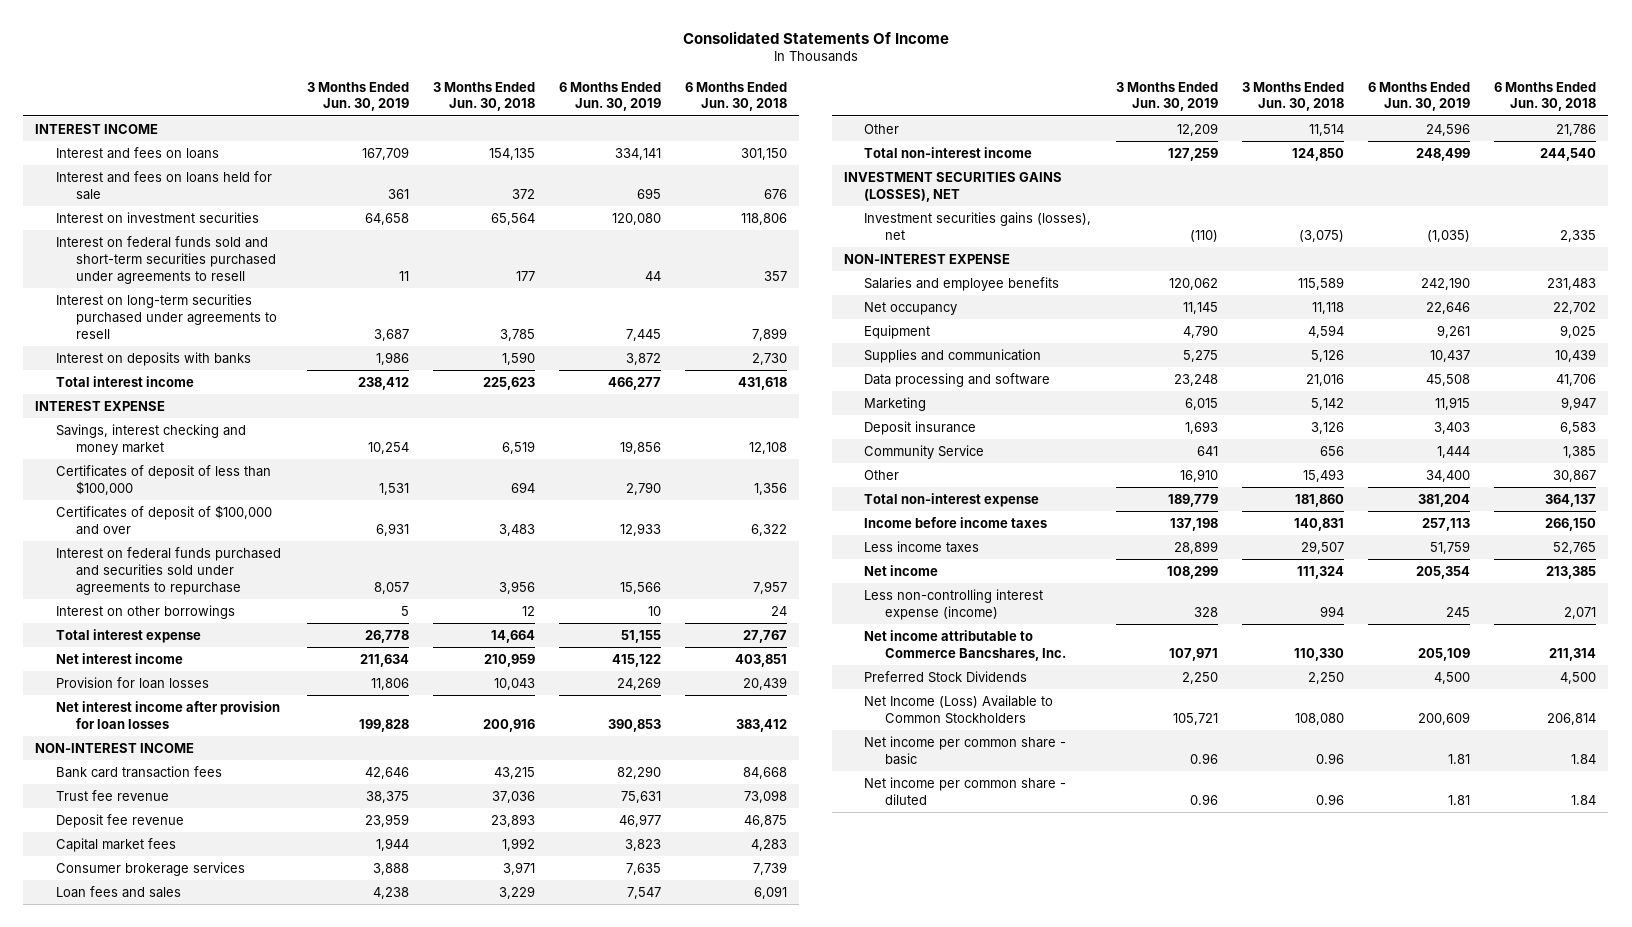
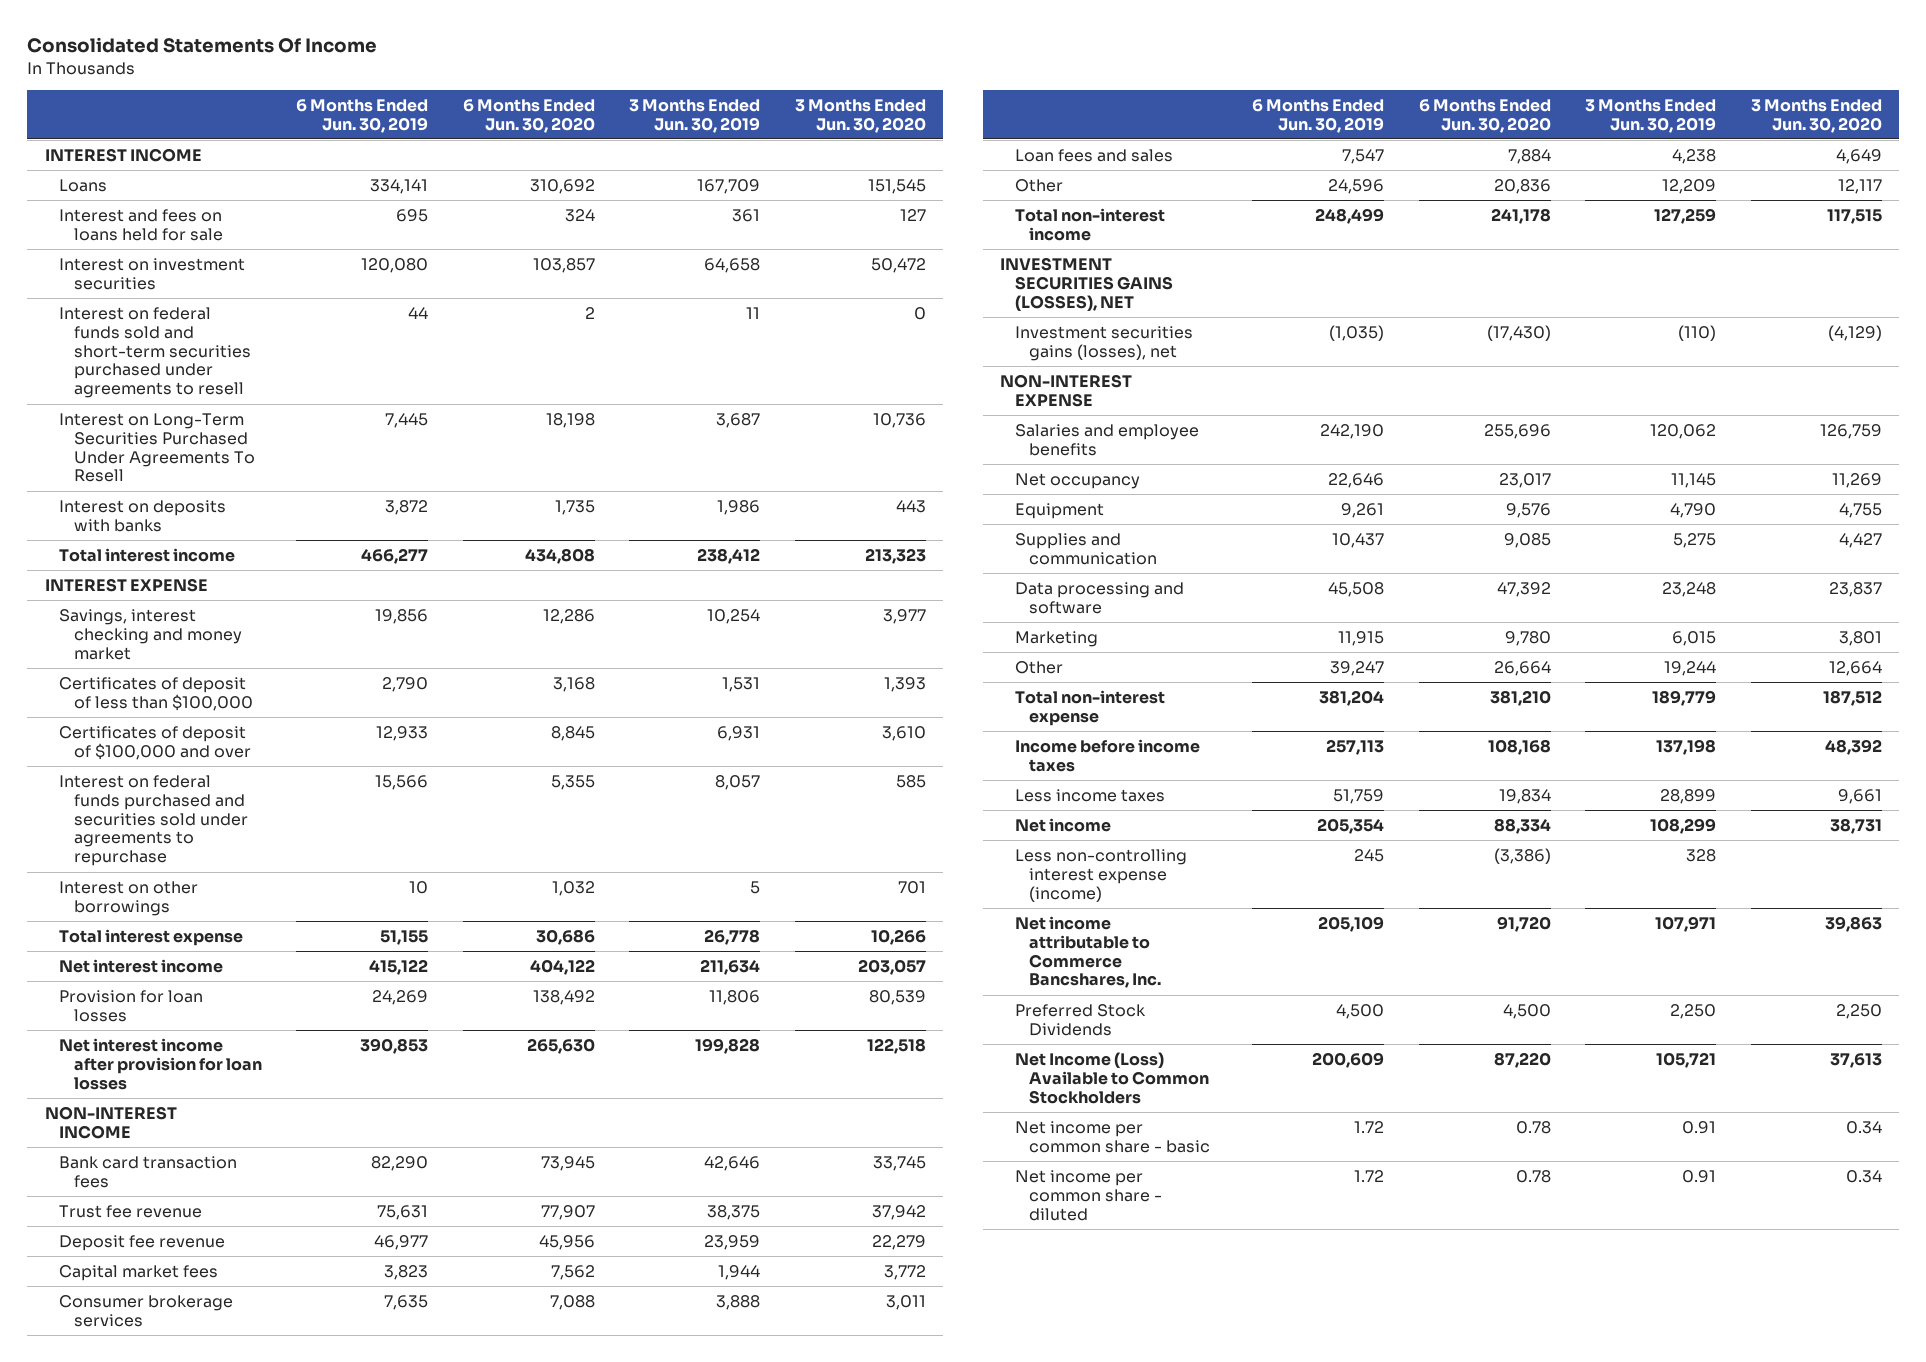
- | 3 Months Ended Jun. 30, 2019 | 3 Months Ended Jun. 30, 2018 | 6 Months Ended Jun. 30, 2019 | 6 Months Ended Jun. 30, 2018
+ | 6 Months Ended Jun. 30, 2019 | 6 Months Ended Jun. 30, 2020 | 3 Months Ended Jun. 30, 2019 | 3 Months Ended Jun. 30, 2020
- Interest and fees on loans | 167,709 | 154,135 | 334,141 | 301,150
+ Loans | 334,141 | 310,692 | 167,709 | 151,545
- Interest on long-term securities purchased under agreements to resell | 3,687 | 3,785 | 7,445 | 7,899
+ Interest on Long-Term Securities Purchased Under Agreements To Resell | 7,445 | 18,198 | 3,687 | 10,736
- Deposit insurance | 1,693 | 3,126 | 3,403 | 6,583
- Community Service | 641 | 656 | 1,444 | 1,385
- Other | 16,910 | 15,493 | 34,400 | 30,867
+ Other | 39,247 | 26,664 | 19,244 | 12,664
- Net income per common share - basic | 0.96 | 0.96 | 1.81 | 1.84
- Net income per common share - diluted | 0.96 | 0.96 | 1.81 | 1.84
+ Net income per common share - basic | 1.72 | 0.78 | 0.91 | 0.34
+ Net income per common share - diluted | 1.72 | 0.78 | 0.91 | 0.34

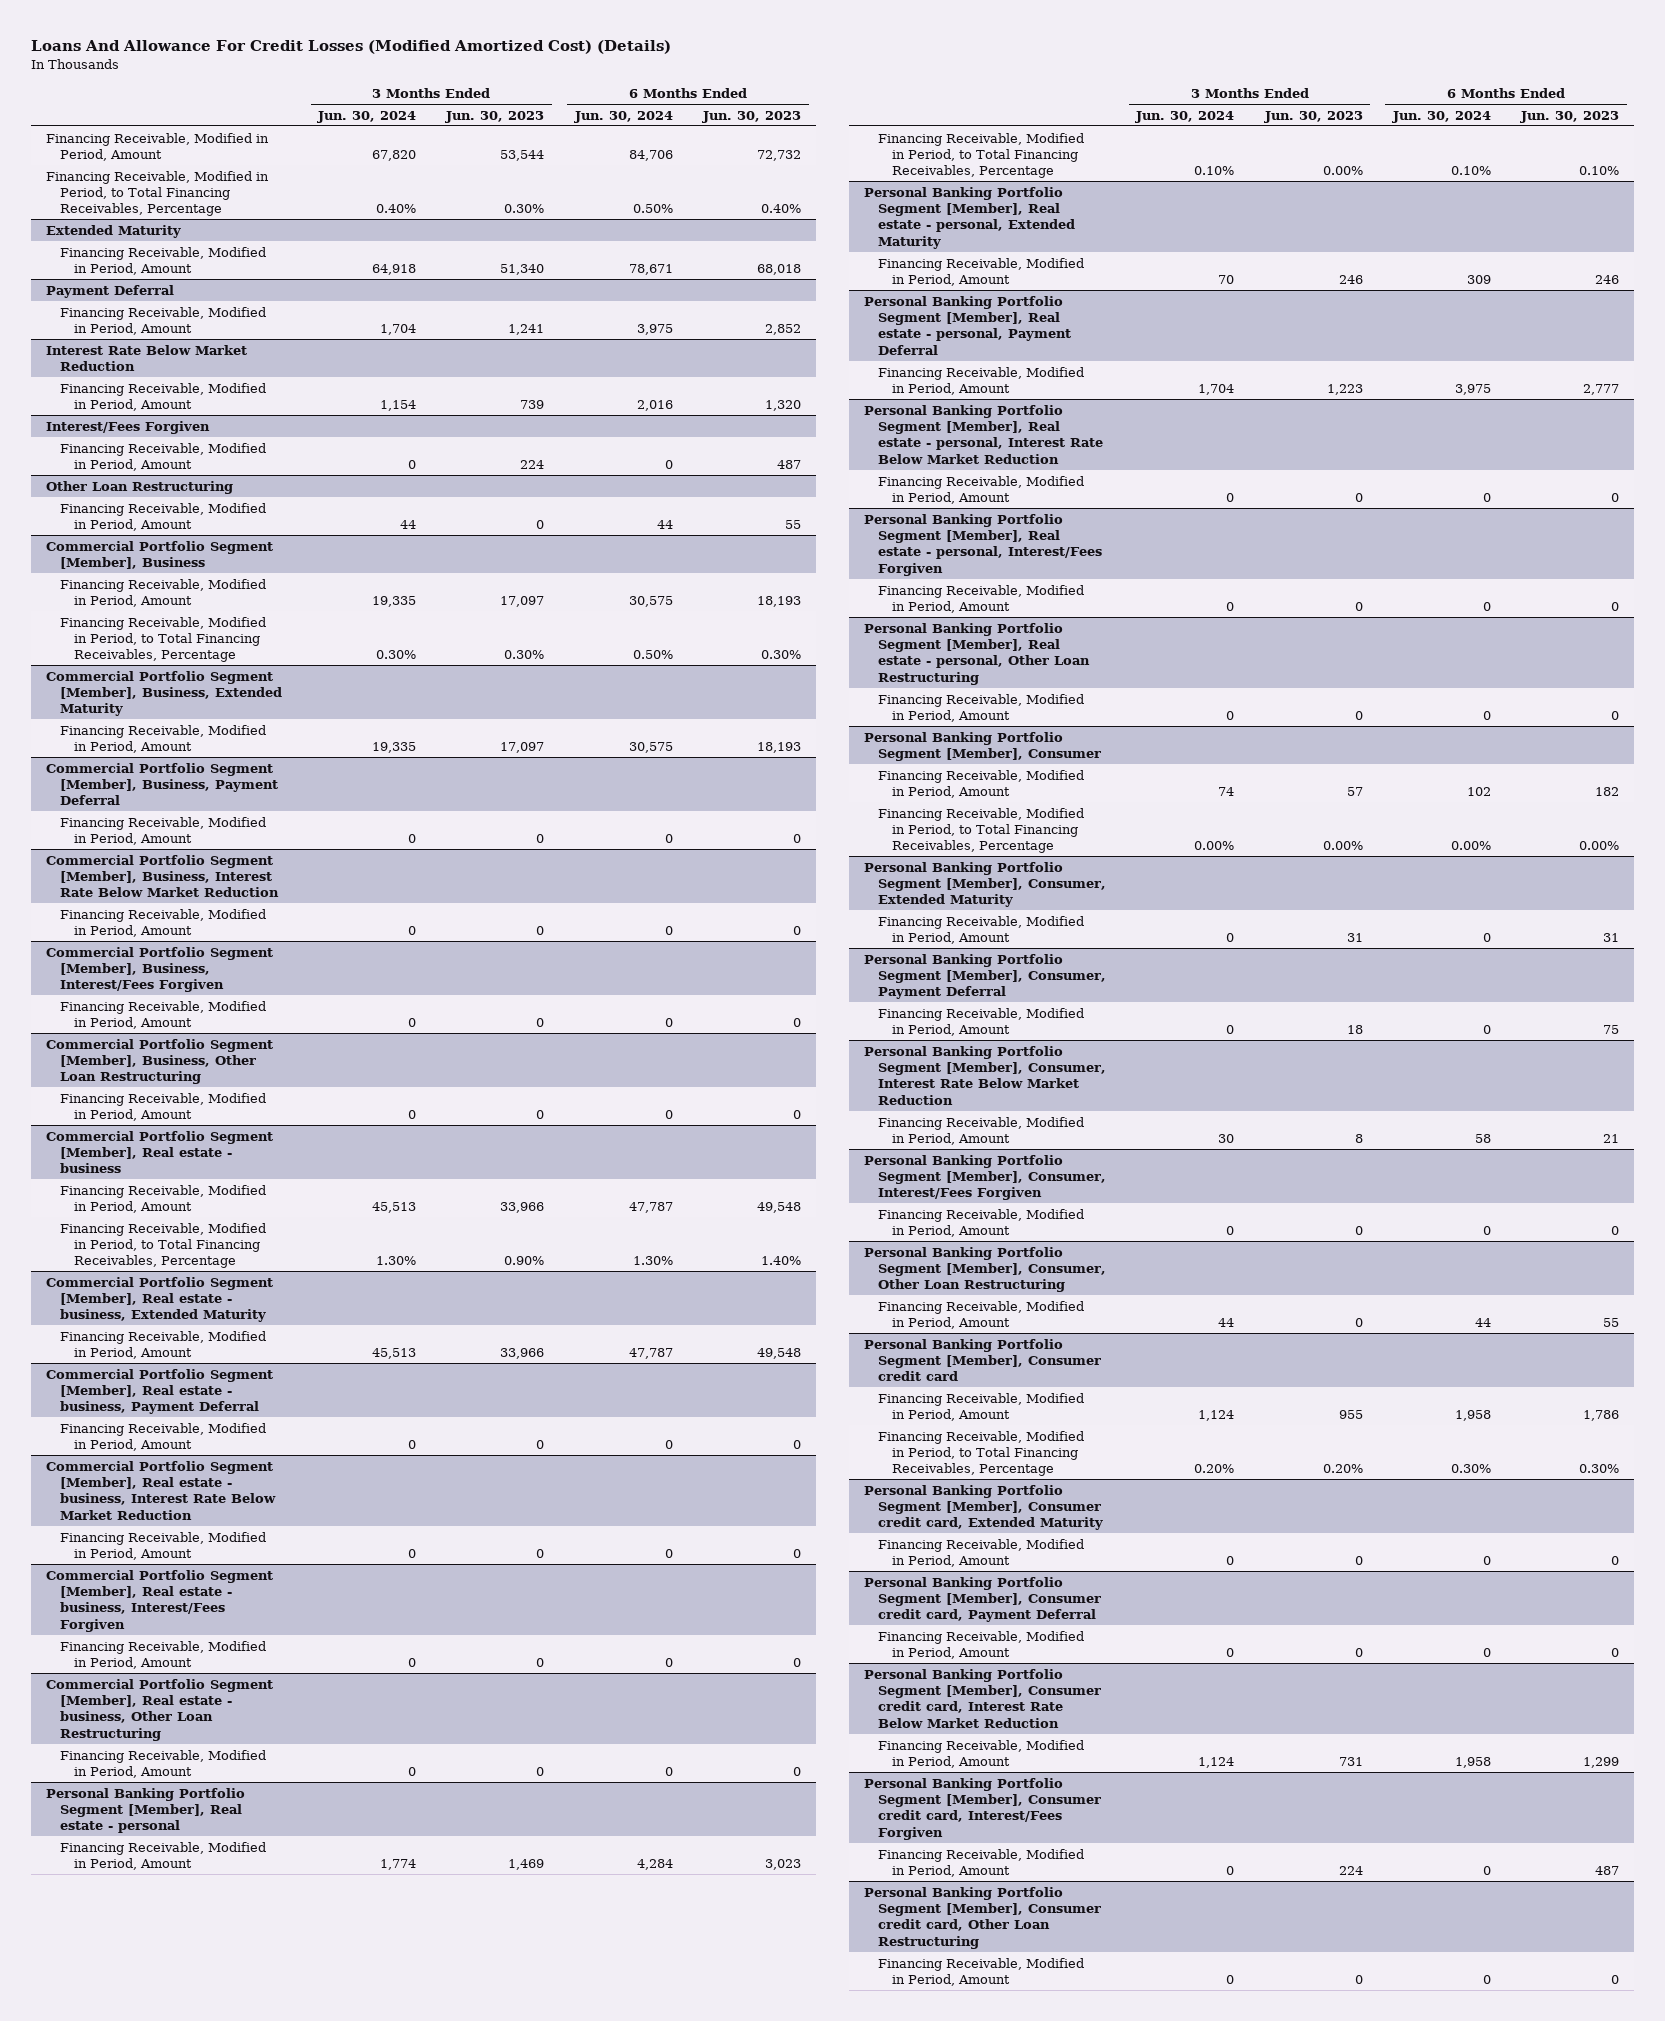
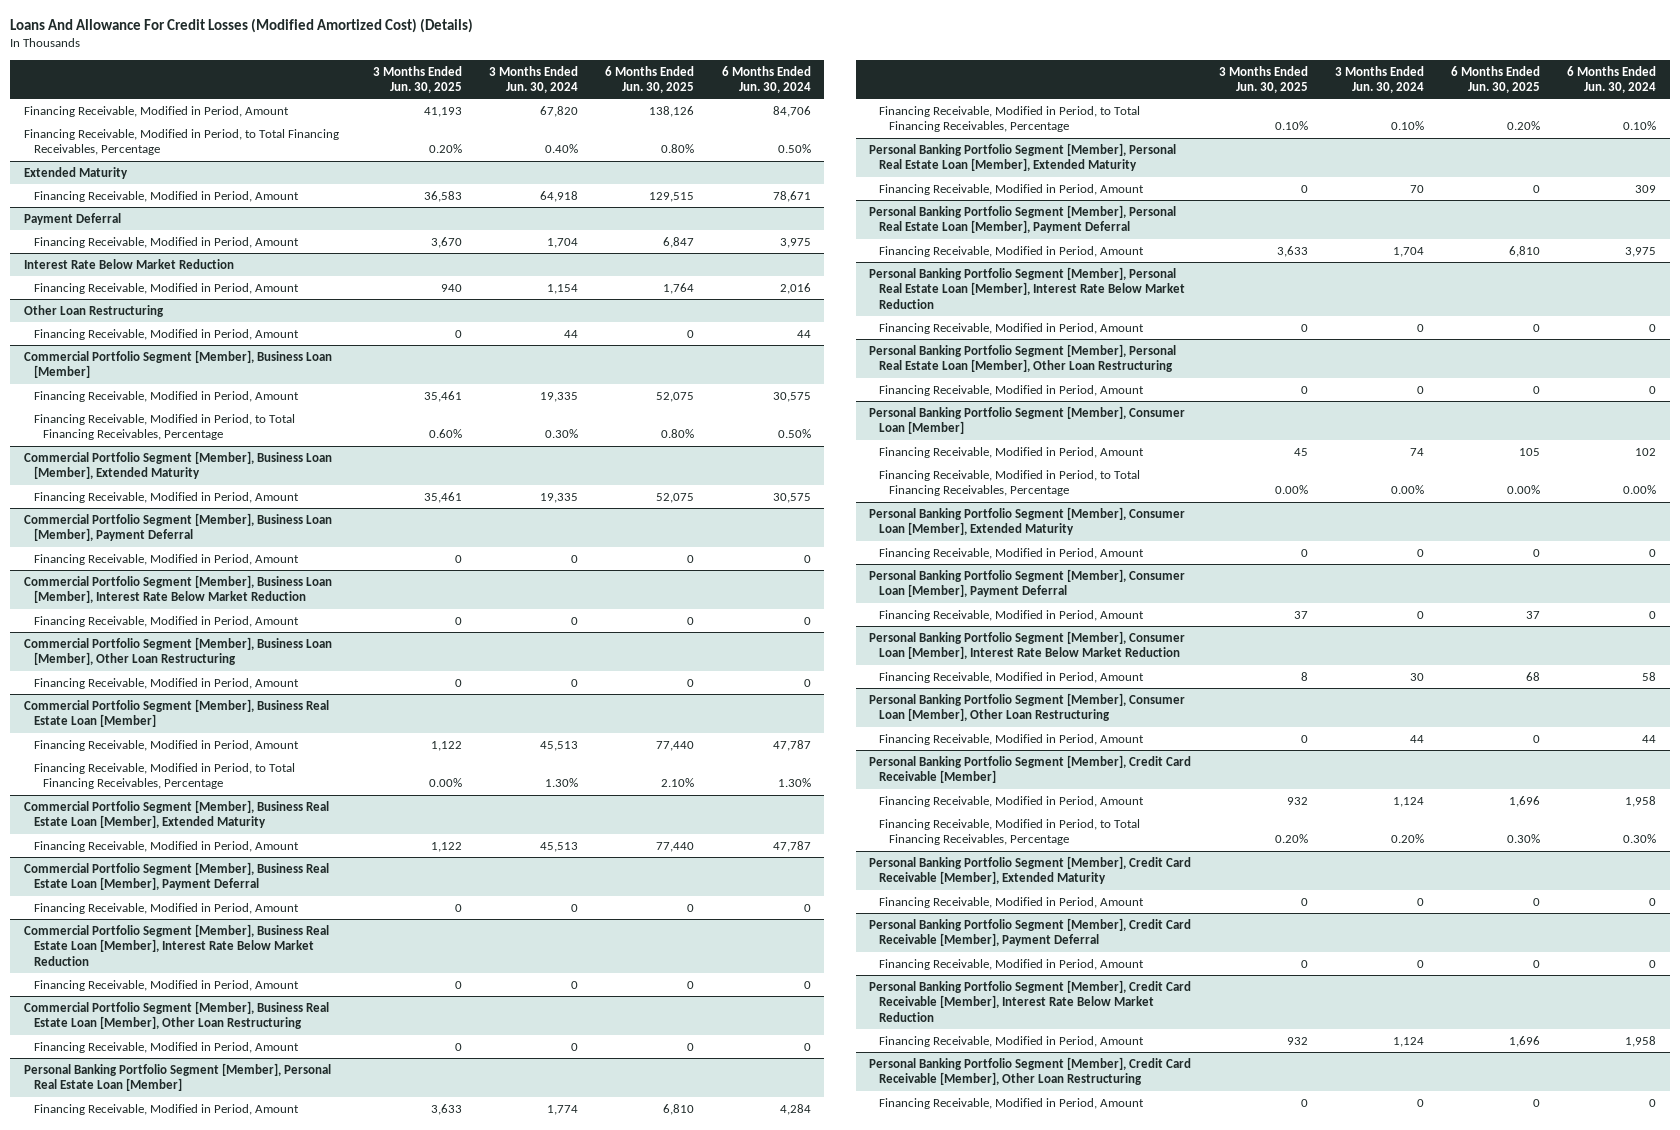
- | 3 Months Ended Jun. 30, 2024 | 3 Months Ended Jun. 30, 2023 | 6 Months Ended Jun. 30, 2024 | 6 Months Ended Jun. 30, 2023
+ | 3 Months Ended Jun. 30, 2025 | 3 Months Ended Jun. 30, 2024 | 6 Months Ended Jun. 30, 2025 | 6 Months Ended Jun. 30, 2024
- Interest/Fees Forgiven
- Financing Receivable, Modified in Period, Amount | 0 | 224 | 0 | 487
- Commercial Portfolio Segment [Member], Business
+ Commercial Portfolio Segment [Member], Business Loan [Member]
- Commercial Portfolio Segment [Member], Business, Extended Maturity
+ Commercial Portfolio Segment [Member], Business Loan [Member], Extended Maturity
- Commercial Portfolio Segment [Member], Business, Payment Deferral
- Financing Receivable, Modified in Period, Amount | 0 | 0 | 0 | 0
- Commercial Portfolio Segment [Member], Business, Interest Rate Below Market Reduction
+ Commercial Portfolio Segment [Member], Business Loan [Member], Payment Deferral
- Commercial Portfolio Segment [Member], Business, Interest/Fees Forgiven
+ Commercial Portfolio Segment [Member], Business Loan [Member], Interest Rate Below Market Reduction
- Commercial Portfolio Segment [Member], Business, Other Loan Restructuring
+ Commercial Portfolio Segment [Member], Business Loan [Member], Other Loan Restructuring
- Commercial Portfolio Segment [Member], Real estate - business
+ Commercial Portfolio Segment [Member], Business Real Estate Loan [Member]
- Commercial Portfolio Segment [Member], Real estate - business, Extended Maturity
+ Commercial Portfolio Segment [Member], Business Real Estate Loan [Member], Extended Maturity
- Commercial Portfolio Segment [Member], Real estate - business, Payment Deferral
- Financing Receivable, Modified in Period, Amount | 0 | 0 | 0 | 0
- Commercial Portfolio Segment [Member], Real estate - business, Interest Rate Below Market Reduction
+ Commercial Portfolio Segment [Member], Business Real Estate Loan [Member], Payment Deferral
- Commercial Portfolio Segment [Member], Real estate - business, Interest/Fees Forgiven
+ Commercial Portfolio Segment [Member], Business Real Estate Loan [Member], Interest Rate Below Market Reduction
- Commercial Portfolio Segment [Member], Real estate - business, Other Loan Restructuring
+ Commercial Portfolio Segment [Member], Business Real Estate Loan [Member], Other Loan Restructuring
- Personal Banking Portfolio Segment [Member], Real estate - personal
+ Personal Banking Portfolio Segment [Member], Personal Real Estate Loan [Member]
- Personal Banking Portfolio Segment [Member], Real estate - personal, Extended Maturity
+ Personal Banking Portfolio Segment [Member], Personal Real Estate Loan [Member], Extended Maturity
- Personal Banking Portfolio Segment [Member], Real estate - personal, Payment Deferral
+ Personal Banking Portfolio Segment [Member], Personal Real Estate Loan [Member], Payment Deferral
- Personal Banking Portfolio Segment [Member], Real estate - personal, Interest Rate Below Market Reduction
- Financing Receivable, Modified in Period, Amount | 0 | 0 | 0 | 0
- Personal Banking Portfolio Segment [Member], Real estate - personal, Interest/Fees Forgiven
+ Personal Banking Portfolio Segment [Member], Personal Real Estate Loan [Member], Interest Rate Below Market Reduction
- Personal Banking Portfolio Segment [Member], Real estate - personal, Other Loan Restructuring
+ Personal Banking Portfolio Segment [Member], Personal Real Estate Loan [Member], Other Loan Restructuring
- Personal Banking Portfolio Segment [Member], Consumer
+ Personal Banking Portfolio Segment [Member], Consumer Loan [Member]
- Personal Banking Portfolio Segment [Member], Consumer, Extended Maturity
+ Personal Banking Portfolio Segment [Member], Consumer Loan [Member], Extended Maturity
- Personal Banking Portfolio Segment [Member], Consumer, Payment Deferral
+ Personal Banking Portfolio Segment [Member], Consumer Loan [Member], Payment Deferral
- Personal Banking Portfolio Segment [Member], Consumer, Interest Rate Below Market Reduction
+ Personal Banking Portfolio Segment [Member], Consumer Loan [Member], Interest Rate Below Market Reduction
- Personal Banking Portfolio Segment [Member], Consumer, Interest/Fees Forgiven
- Financing Receivable, Modified in Period, Amount | 0 | 0 | 0 | 0
- Personal Banking Portfolio Segment [Member], Consumer, Other Loan Restructuring
+ Personal Banking Portfolio Segment [Member], Consumer Loan [Member], Other Loan Restructuring
- Personal Banking Portfolio Segment [Member], Consumer credit card
+ Personal Banking Portfolio Segment [Member], Credit Card Receivable [Member]
- Personal Banking Portfolio Segment [Member], Consumer credit card, Extended Maturity
+ Personal Banking Portfolio Segment [Member], Credit Card Receivable [Member], Extended Maturity
- Personal Banking Portfolio Segment [Member], Consumer credit card, Payment Deferral
+ Personal Banking Portfolio Segment [Member], Credit Card Receivable [Member], Payment Deferral
- Personal Banking Portfolio Segment [Member], Consumer credit card, Interest Rate Below Market Reduction
+ Personal Banking Portfolio Segment [Member], Credit Card Receivable [Member], Interest Rate Below Market Reduction
- Personal Banking Portfolio Segment [Member], Consumer credit card, Interest/Fees Forgiven
- Financing Receivable, Modified in Period, Amount | 0 | 224 | 0 | 487
- Personal Banking Portfolio Segment [Member], Consumer credit card, Other Loan Restructuring
+ Personal Banking Portfolio Segment [Member], Credit Card Receivable [Member], Other Loan Restructuring

